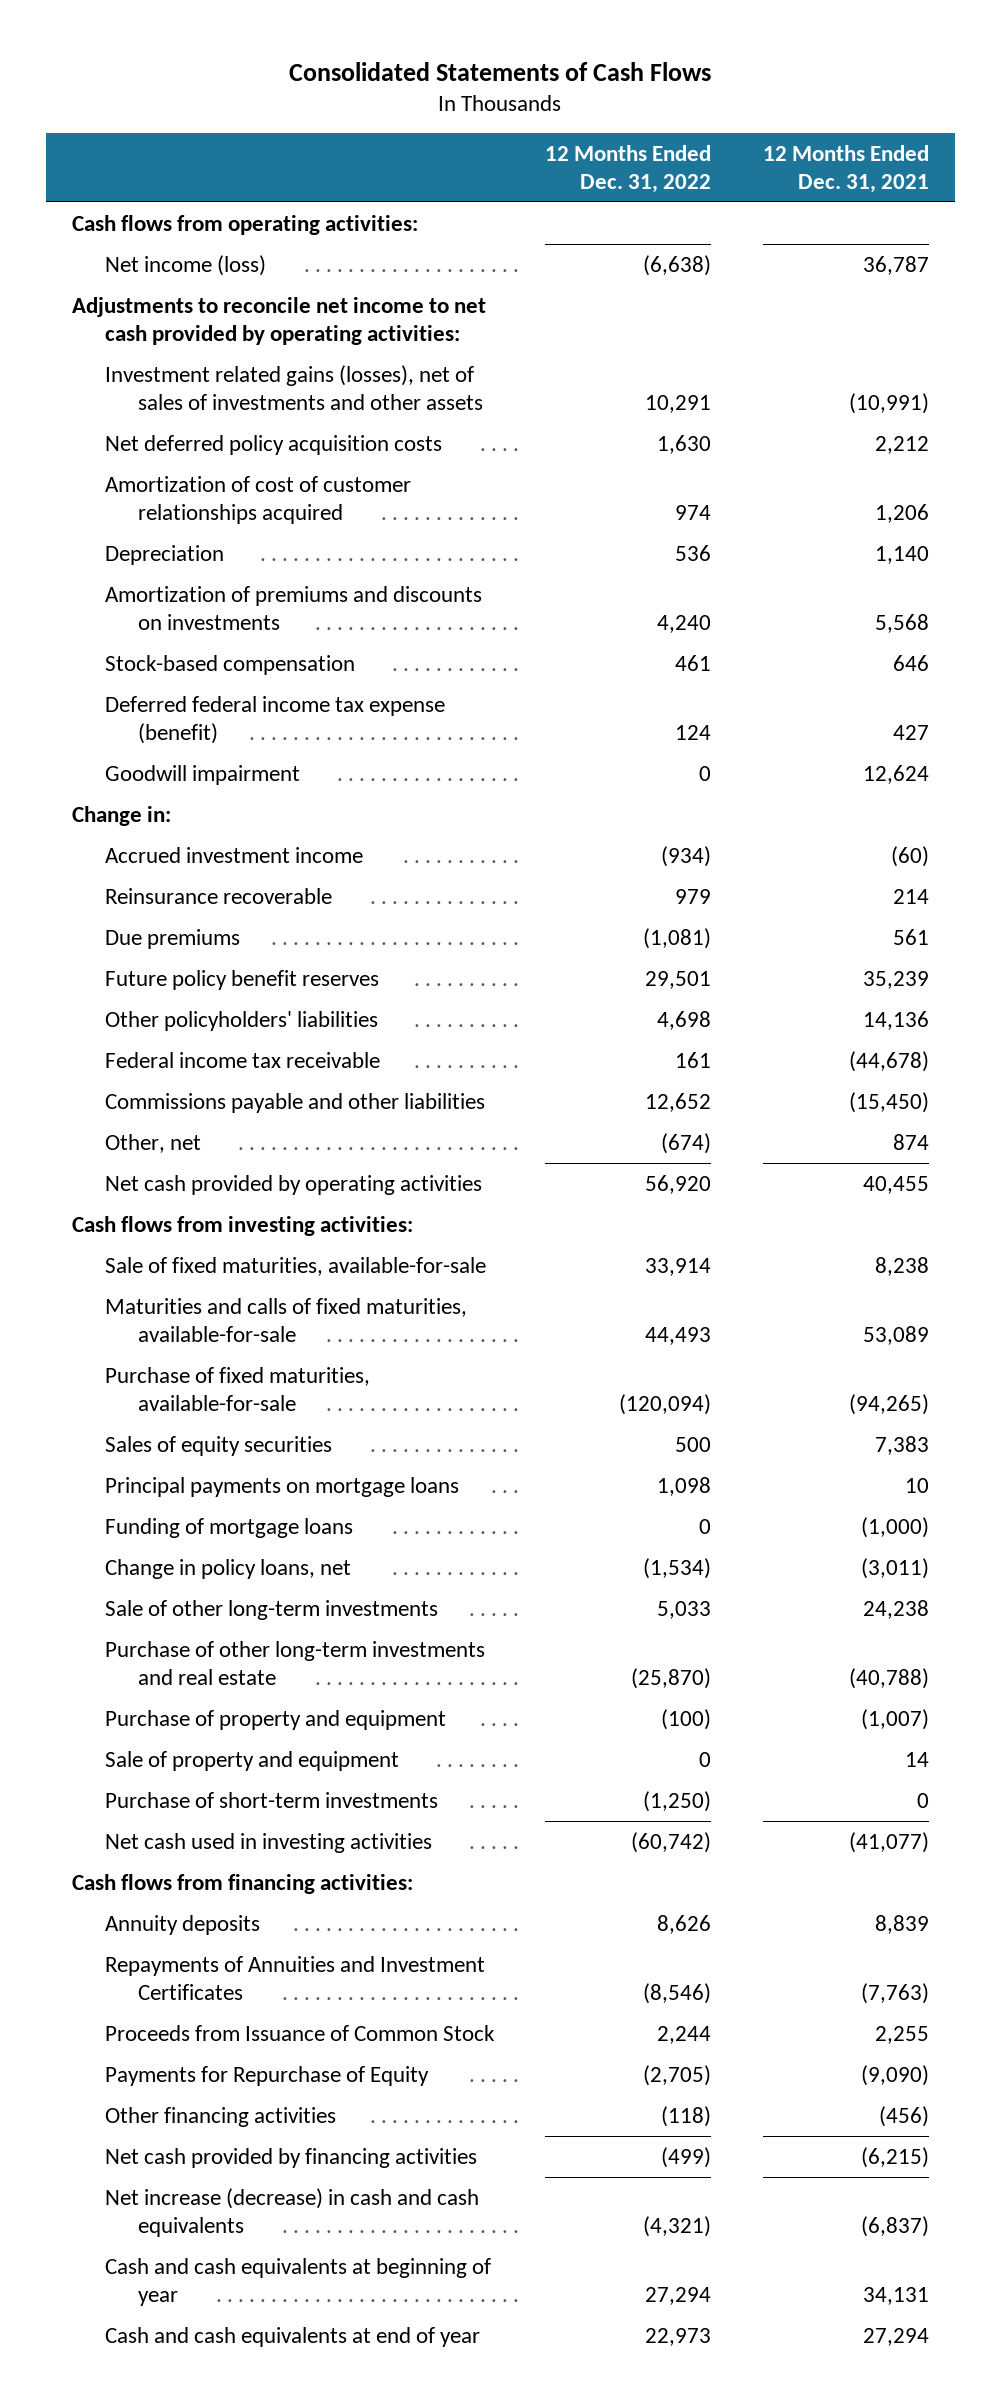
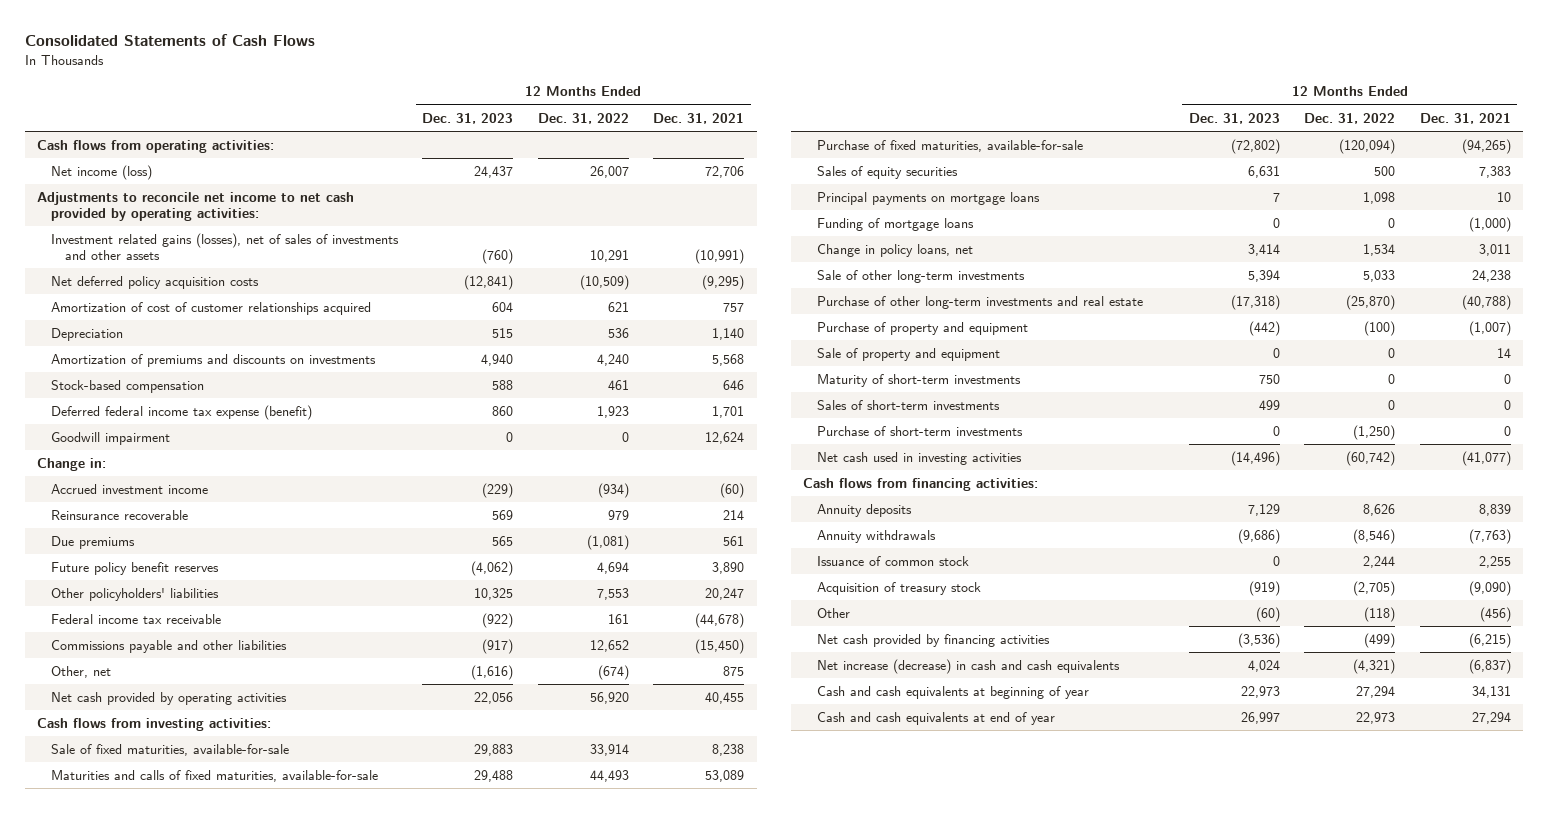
- | 12 Months Ended Dec. 31, 2022 | 12 Months Ended Dec. 31, 2021
+ | 12 Months Ended Dec. 31, 2023 | 12 Months Ended Dec. 31, 2022 | 12 Months Ended Dec. 31, 2021
- Net income (loss) | (6,638) | 36,787
+ Net income (loss) | 24,437 | 26,007 | 72,706
- Net deferred policy acquisition costs | 1,630 | 2,212
- Amortization of cost of customer relationships acquired | 974 | 1,206
+ Net deferred policy acquisition costs | (12,841) | (10,509) | (9,295)
+ Amortization of cost of customer relationships acquired | 604 | 621 | 757
- Deferred federal income tax expense (benefit) | 124 | 427
+ Deferred federal income tax expense (benefit) | 860 | 1,923 | 1,701
- Future policy benefit reserves | 29,501 | 35,239
- Other policyholders' liabilities | 4,698 | 14,136
+ Future policy benefit reserves | (4,062) | 4,694 | 3,890
+ Other policyholders' liabilities | 10,325 | 7,553 | 20,247
- Other, net | (674) | 874
+ Other, net | (1,616) | (674) | 875
- Change in policy loans, net | (1,534) | (3,011)
+ Change in policy loans, net | 3,414 | 1,534 | 3,011
+ Maturity of short-term investments | 750 | 0 | 0
+ Sales of short-term investments | 499 | 0 | 0
- Repayments of Annuities and Investment Certificates | (8,546) | (7,763)
- Proceeds from Issuance of Common Stock | 2,244 | 2,255
- Payments for Repurchase of Equity | (2,705) | (9,090)
- Other financing activities | (118) | (456)
+ Annuity withdrawals | (9,686) | (8,546) | (7,763)
+ Issuance of common stock | 0 | 2,244 | 2,255
+ Acquisition of treasury stock | (919) | (2,705) | (9,090)
+ Other | (60) | (118) | (456)

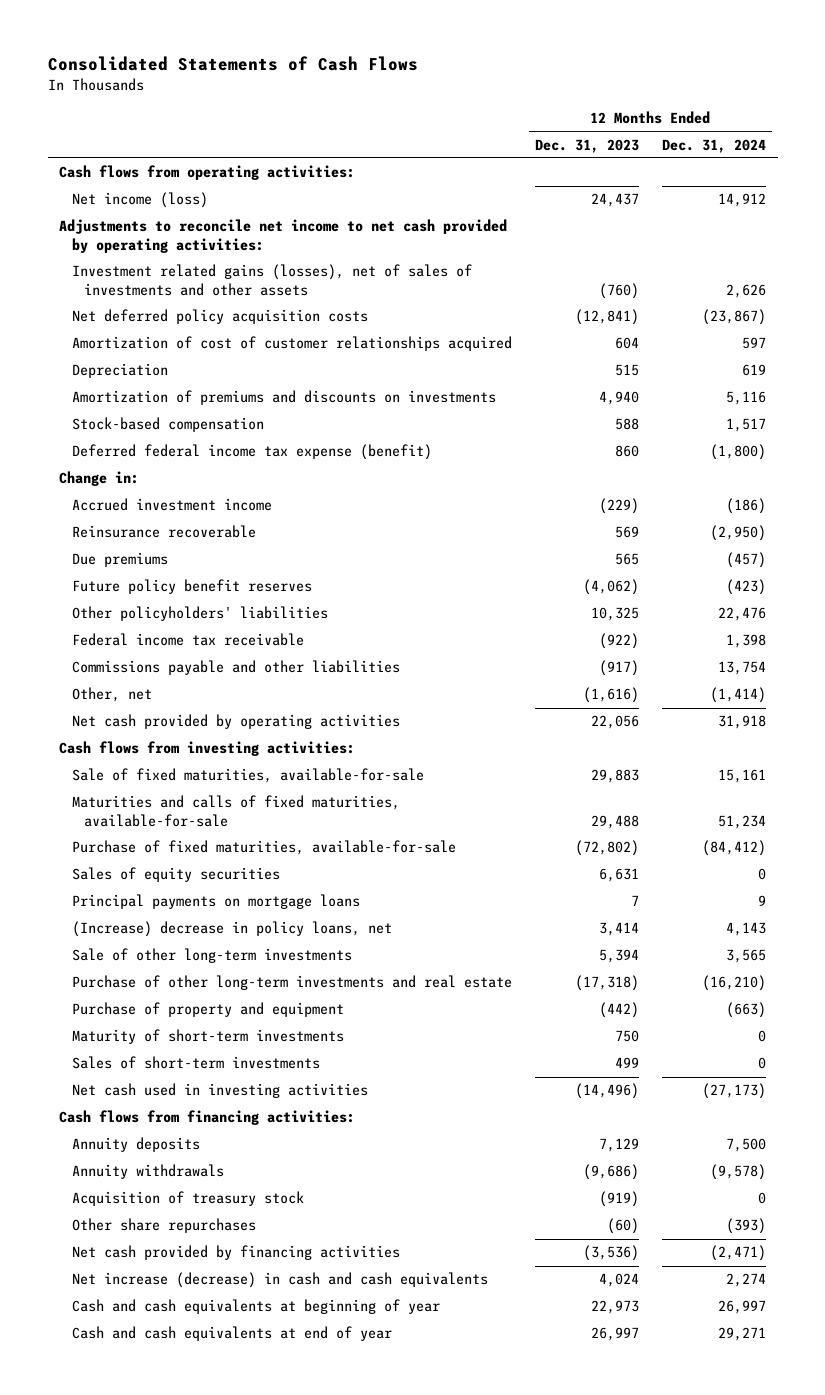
- | 12 Months Ended Dec. 31, 2023 | 12 Months Ended Dec. 31, 2022 | 12 Months Ended Dec. 31, 2021
+ | 12 Months Ended Dec. 31, 2023 | 12 Months Ended Dec. 31, 2024
- Goodwill impairment | 0 | 0 | 12,624
- Funding of mortgage loans | 0 | 0 | (1,000)
- Change in policy loans, net | 3,414 | 1,534 | 3,011
+ (Increase) decrease in policy loans, net | 3,414 | 4,143
- Sale of property and equipment | 0 | 0 | 14
- Purchase of short-term investments | 0 | (1,250) | 0
- Issuance of common stock | 0 | 2,244 | 2,255
- Other | (60) | (118) | (456)
+ Other share repurchases | (60) | (393)

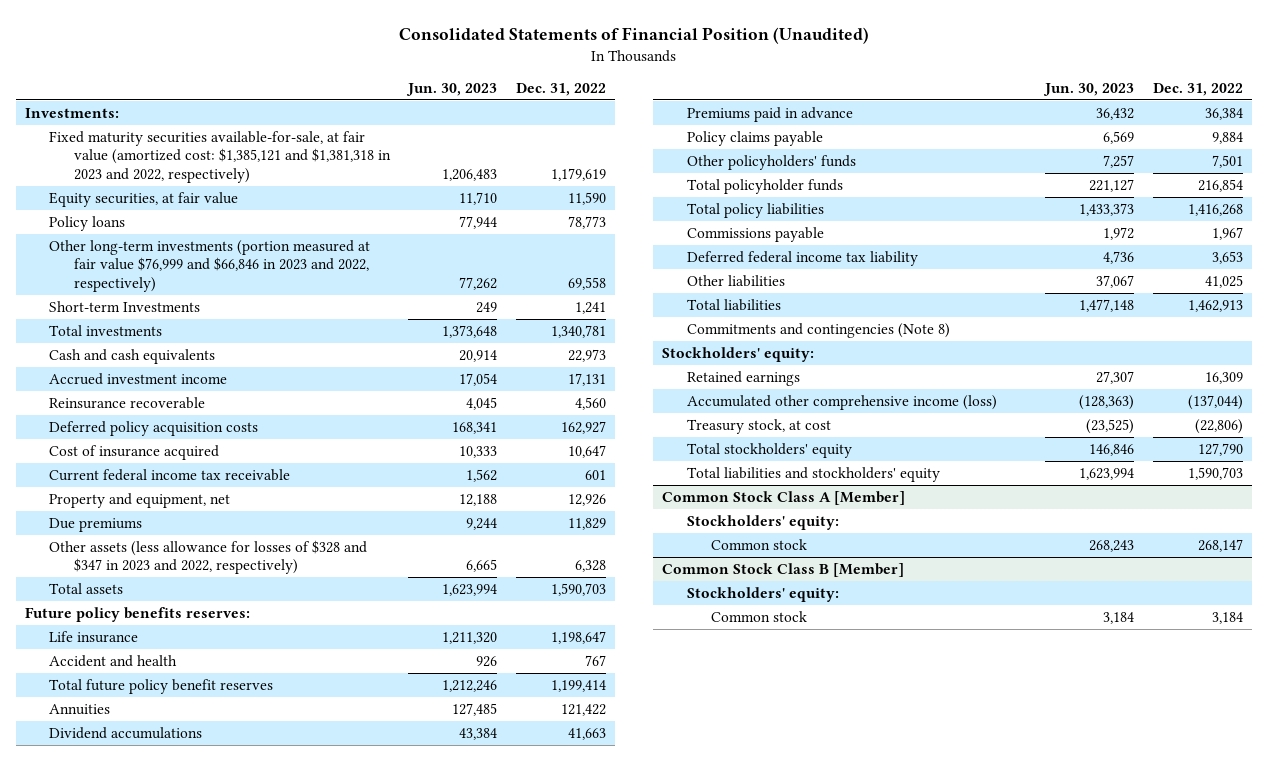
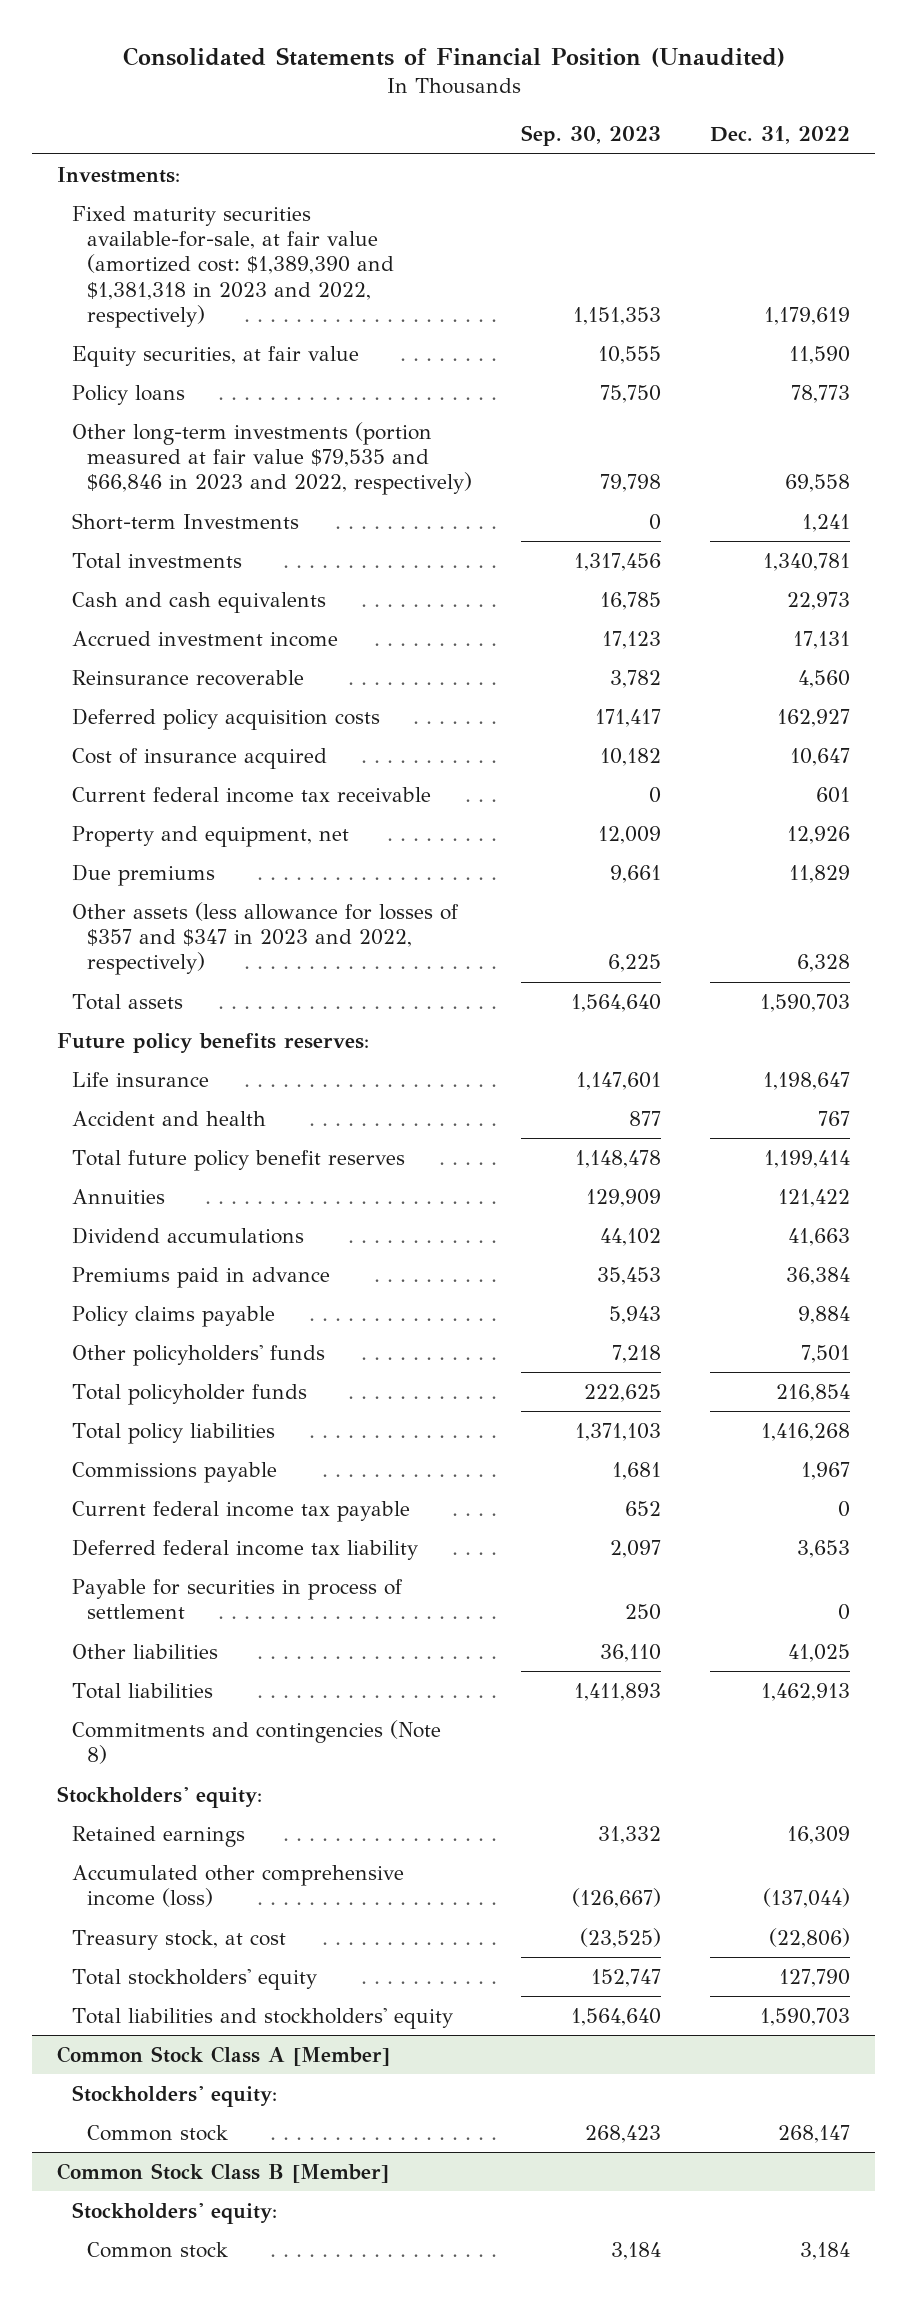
- | Jun. 30, 2023 | Dec. 31, 2022
+ | Sep. 30, 2023 | Dec. 31, 2022
- Fixed maturity securities available-for-sale, at fair value (amortized cost: $1,385,121 and $1,381,318 in 2023 and 2022, respectively) | 1,206,483 | 1,179,619
+ Fixed maturity securities available-for-sale, at fair value (amortized cost: $1,389,390 and $1,381,318 in 2023 and 2022, respectively) | 1,151,353 | 1,179,619
- Other long-term investments (portion measured at fair value $76,999 and $66,846 in 2023 and 2022, respectively) | 77,262 | 69,558
+ Other long-term investments (portion measured at fair value $79,535 and $66,846 in 2023 and 2022, respectively) | 79,798 | 69,558
- Other assets (less allowance for losses of $328 and $347 in 2023 and 2022, respectively) | 6,665 | 6,328
+ Other assets (less allowance for losses of $357 and $347 in 2023 and 2022, respectively) | 6,225 | 6,328
+ Current federal income tax payable | 652 | 0
+ Payable for securities in process of settlement | 250 | 0

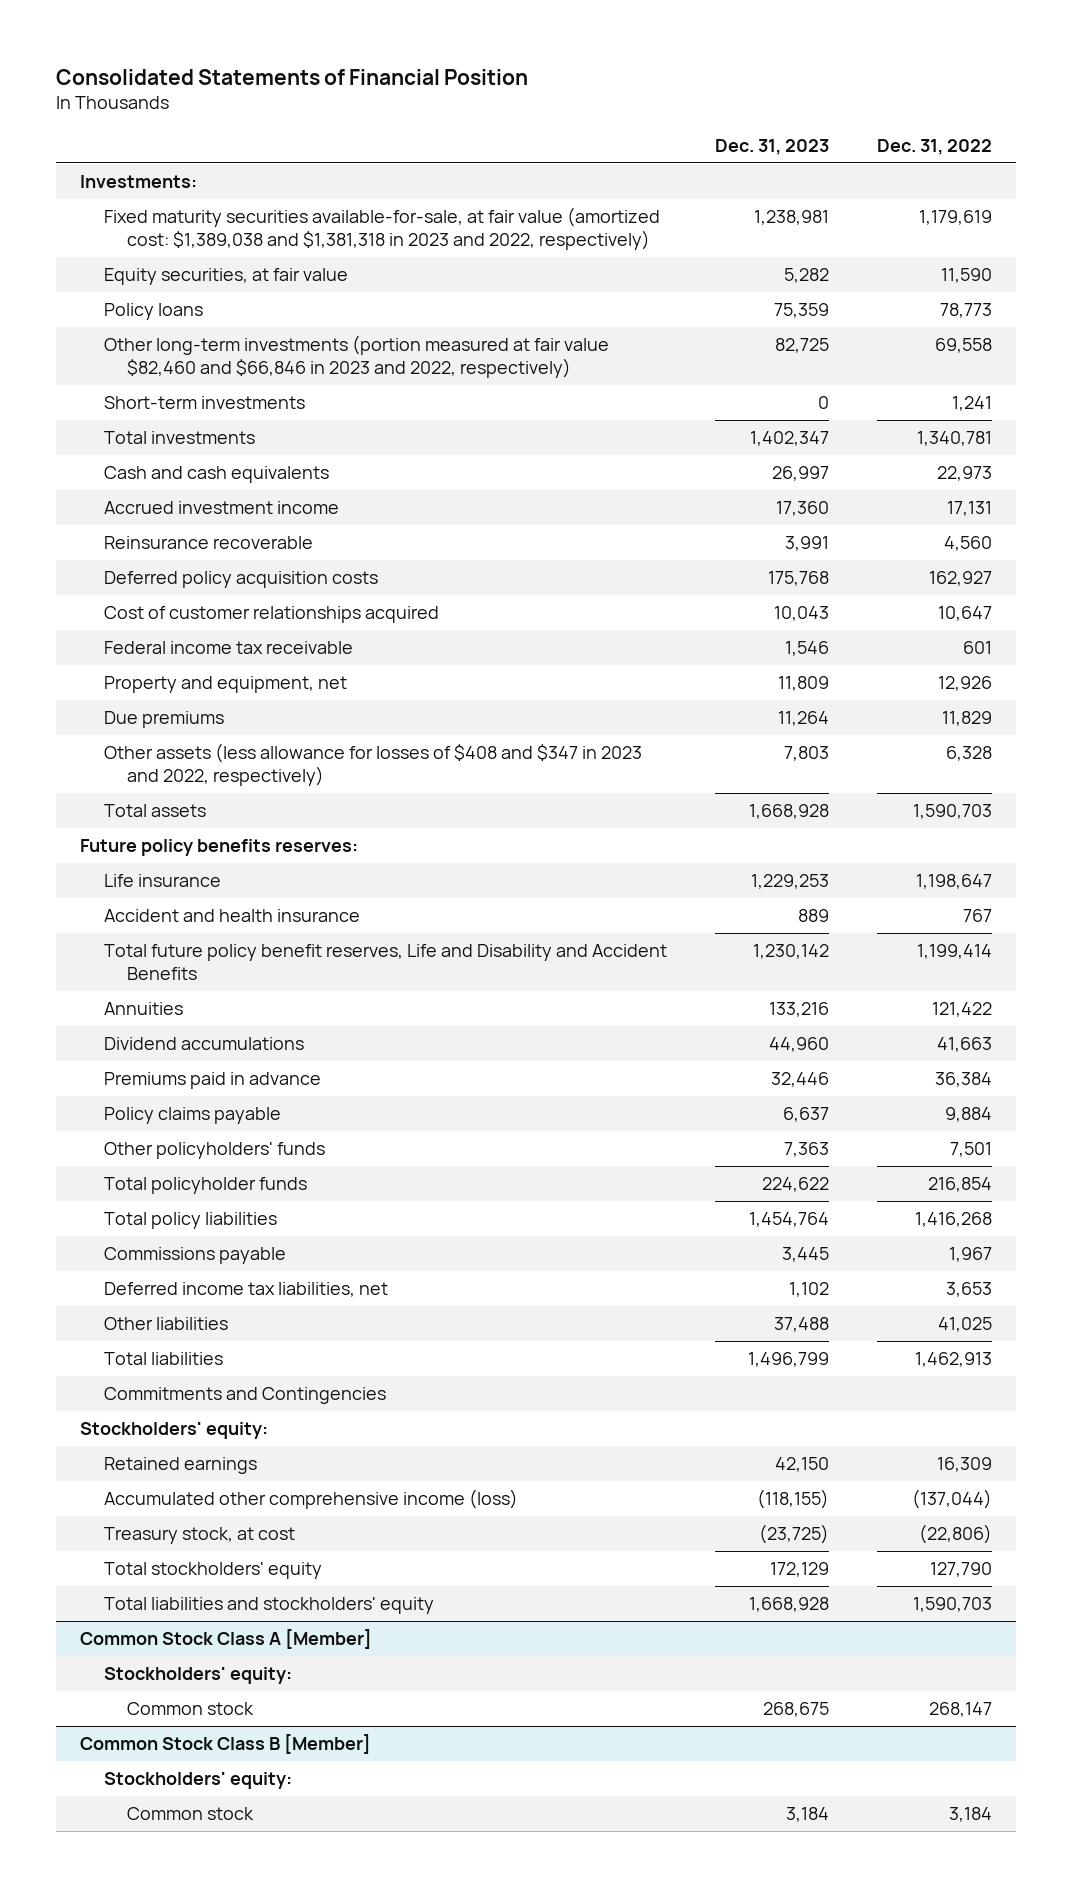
- Consolidated Statements of Financial Position (Unaudited)
+ Consolidated Statements of Financial Position
- | Sep. 30, 2023 | Dec. 31, 2022
+ | Dec. 31, 2023 | Dec. 31, 2022
- Fixed maturity securities available-for-sale, at fair value (amortized cost: $1,389,390 and $1,381,318 in 2023 and 2022, respectively) | 1,151,353 | 1,179,619
+ Fixed maturity securities available-for-sale, at fair value (amortized cost: $1,389,038 and $1,381,318 in 2023 and 2022, respectively) | 1,238,981 | 1,179,619
- Other long-term investments (portion measured at fair value $79,535 and $66,846 in 2023 and 2022, respectively) | 79,798 | 69,558
- Short-term Investments | 0 | 1,241
+ Other long-term investments (portion measured at fair value $82,460 and $66,846 in 2023 and 2022, respectively) | 82,725 | 69,558
+ Short-term investments | 0 | 1,241
- Cost of insurance acquired | 10,182 | 10,647
- Current federal income tax receivable | 0 | 601
+ Cost of customer relationships acquired | 10,043 | 10,647
+ Federal income tax receivable | 1,546 | 601
- Other assets (less allowance for losses of $357 and $347 in 2023 and 2022, respectively) | 6,225 | 6,328
+ Other assets (less allowance for losses of $408 and $347 in 2023 and 2022, respectively) | 7,803 | 6,328
- Accident and health | 877 | 767
- Total future policy benefit reserves | 1,148,478 | 1,199,414
+ Accident and health insurance | 889 | 767
+ Total future policy benefit reserves, Life and Disability and Accident Benefits | 1,230,142 | 1,199,414
- Current federal income tax payable | 652 | 0
- Deferred federal income tax liability | 2,097 | 3,653
- Payable for securities in process of settlement | 250 | 0
+ Deferred income tax liabilities, net | 1,102 | 3,653
- Commitments and contingencies (Note 8)
+ Commitments and Contingencies

